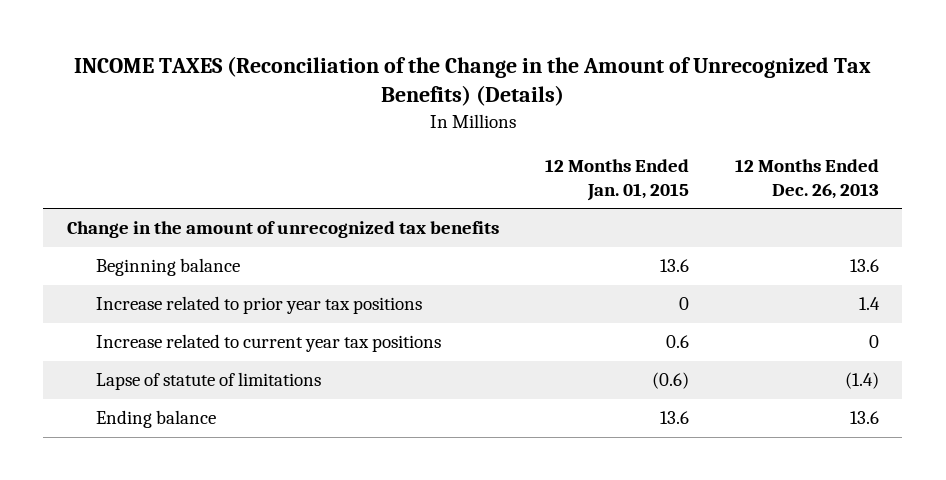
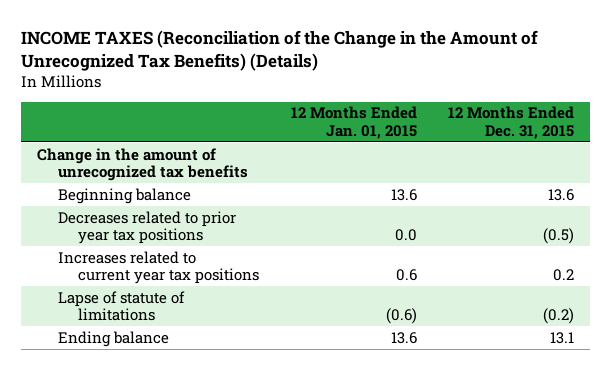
- | 12 Months Ended Jan. 01, 2015 | 12 Months Ended Dec. 26, 2013
+ | 12 Months Ended Jan. 01, 2015 | 12 Months Ended Dec. 31, 2015
- Increase related to prior year tax positions | 0 | 1.4
- Increase related to current year tax positions | 0.6 | 0
+ Decreases related to prior year tax positions | 0.0 | (0.5)
+ Increases related to current year tax positions | 0.6 | 0.2

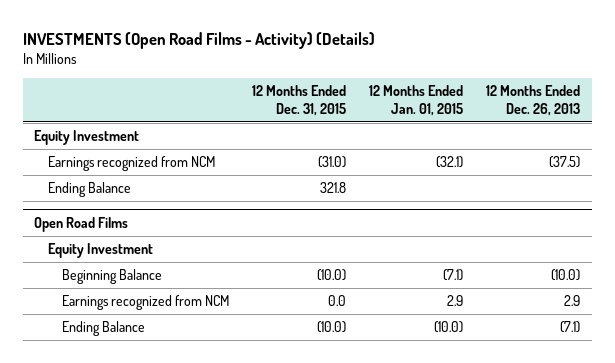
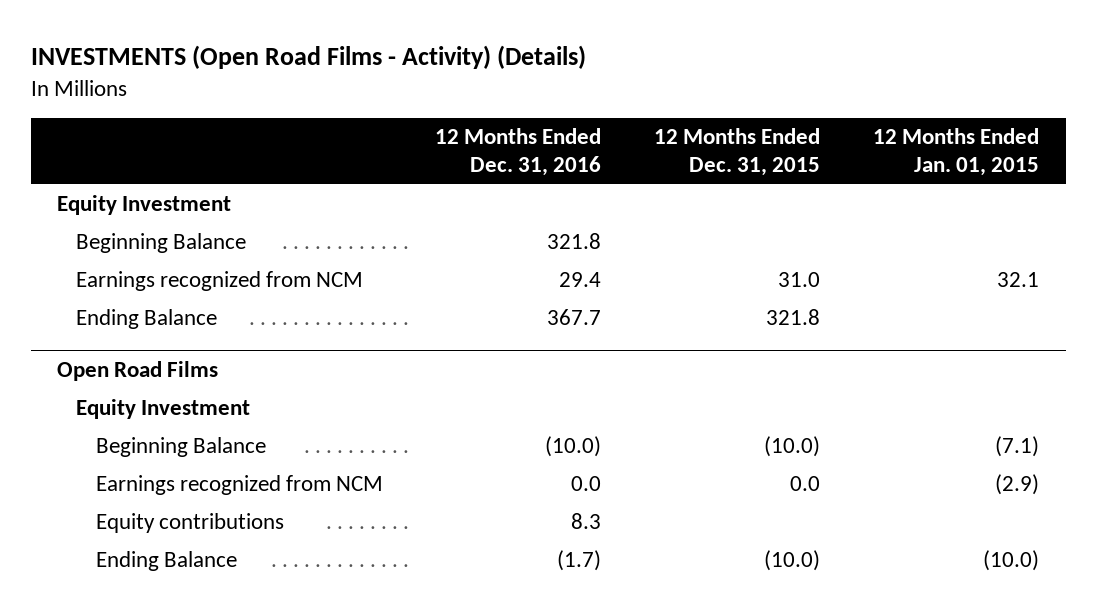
- | 12 Months Ended Dec. 31, 2015 | 12 Months Ended Jan. 01, 2015 | 12 Months Ended Dec. 26, 2013
+ | 12 Months Ended Dec. 31, 2016 | 12 Months Ended Dec. 31, 2015 | 12 Months Ended Jan. 01, 2015
- Earnings recognized from NCM | (31.0) | (32.1) | (37.5)
+ Beginning Balance | 321.8 | |
+ Earnings recognized from NCM | 29.4 | 31.0 | 32.1
@ Open Road Films
- Earnings recognized from NCM | 0.0 | 2.9 | 2.9
+ Earnings recognized from NCM | 0.0 | 0.0 | (2.9)
+ Equity contributions | 8.3 | |

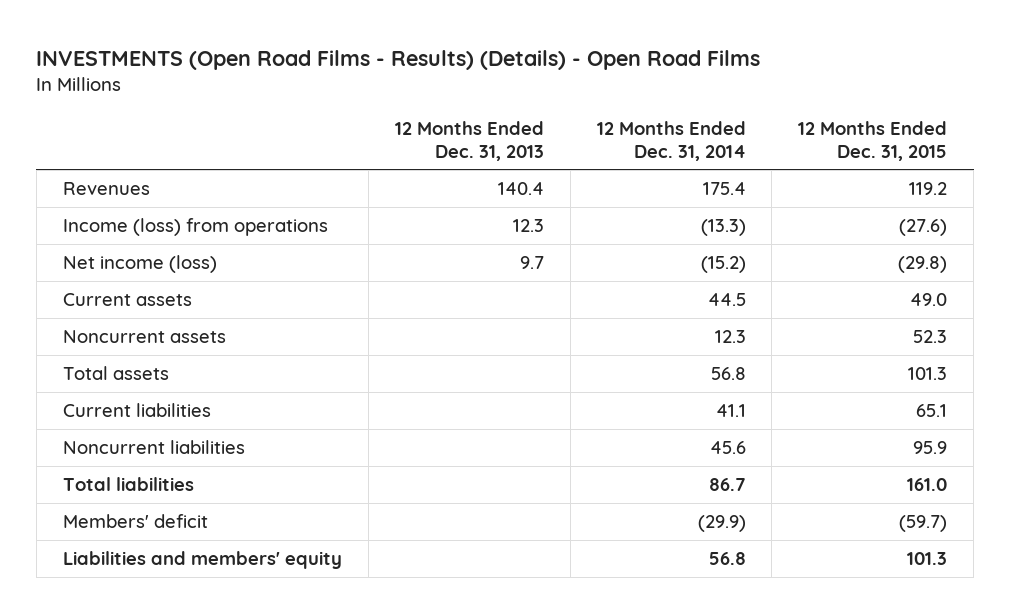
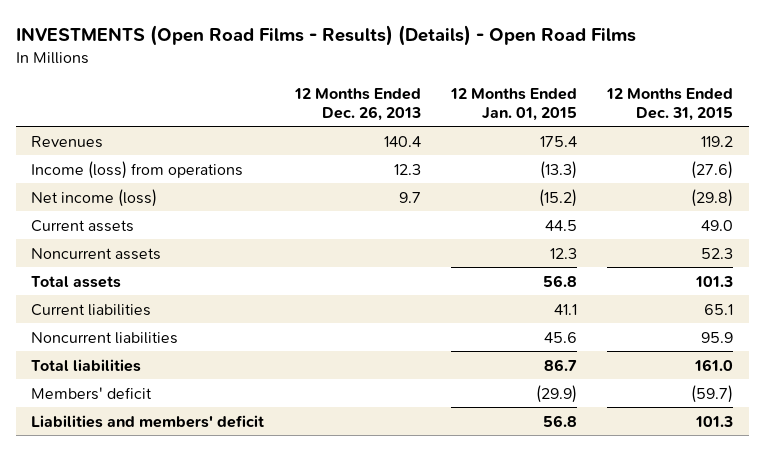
- | 12 Months Ended Dec. 31, 2013 | 12 Months Ended Dec. 31, 2014 | 12 Months Ended Dec. 31, 2015
+ | 12 Months Ended Dec. 26, 2013 | 12 Months Ended Jan. 01, 2015 | 12 Months Ended Dec. 31, 2015
- Liabilities and members' equity | | 56.8 | 101.3
+ Liabilities and members' deficit | | 56.8 | 101.3

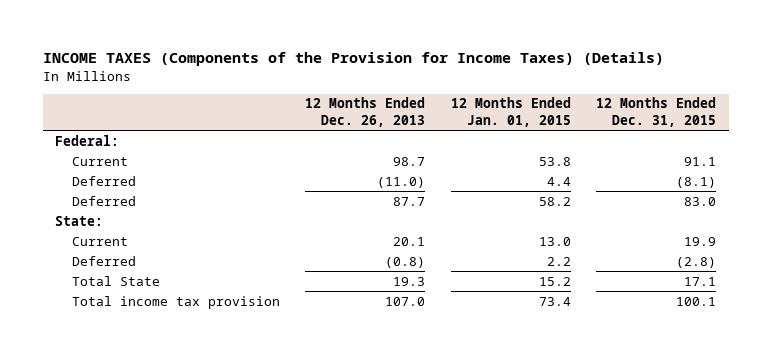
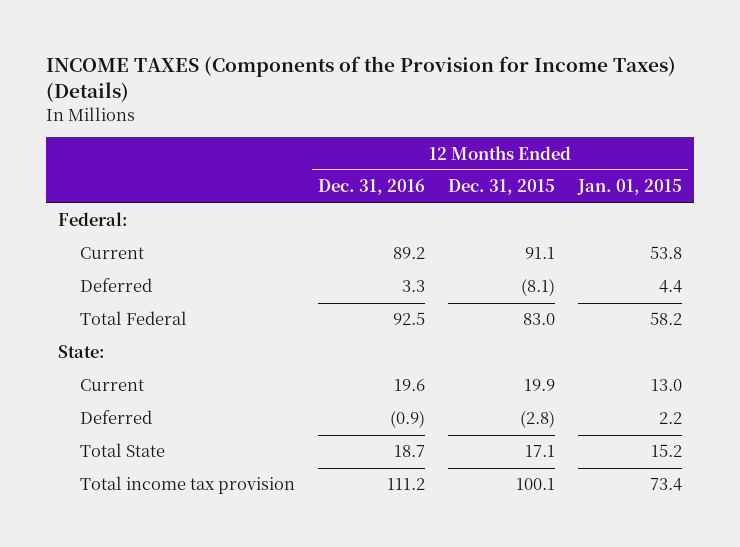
- | 12 Months Ended Dec. 26, 2013 | 12 Months Ended Jan. 01, 2015 | 12 Months Ended Dec. 31, 2015
+ | 12 Months Ended Dec. 31, 2016 | 12 Months Ended Dec. 31, 2015 | 12 Months Ended Jan. 01, 2015
- Deferred | 87.7 | 58.2 | 83.0
+ Total Federal | 92.5 | 83.0 | 58.2

